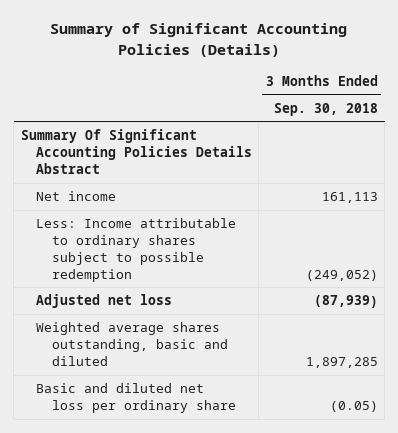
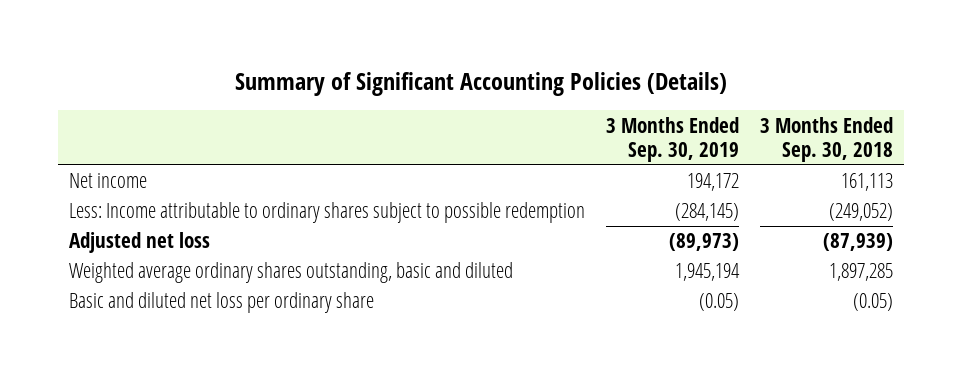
- | 3 Months Ended Sep. 30, 2018
+ | 3 Months Ended Sep. 30, 2019 | 3 Months Ended Sep. 30, 2018
- Summary Of Significant Accounting Policies Details Abstract
- Weighted average shares outstanding, basic and diluted | 1,897,285
+ Weighted average ordinary shares outstanding, basic and diluted | 1,945,194 | 1,897,285

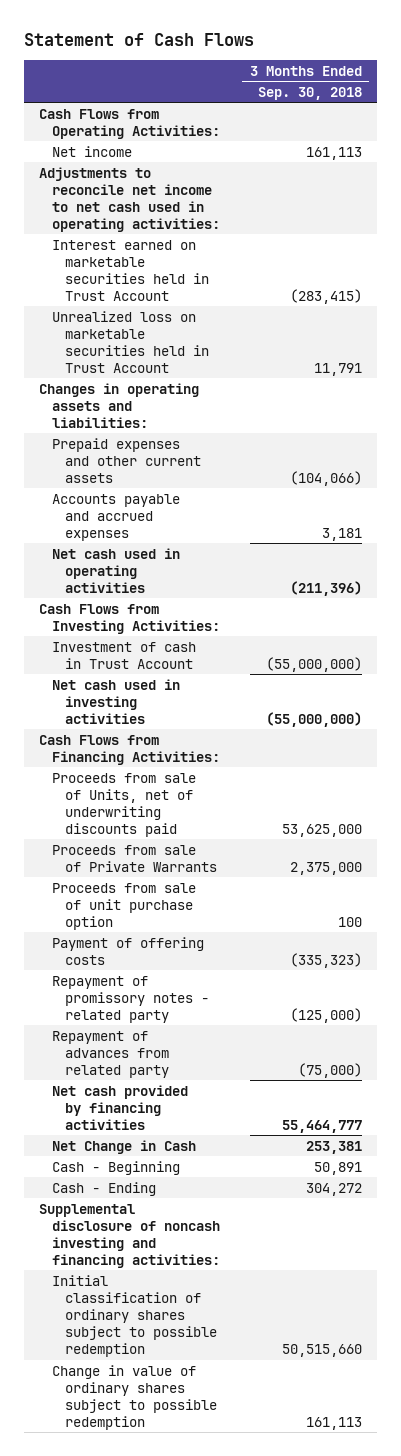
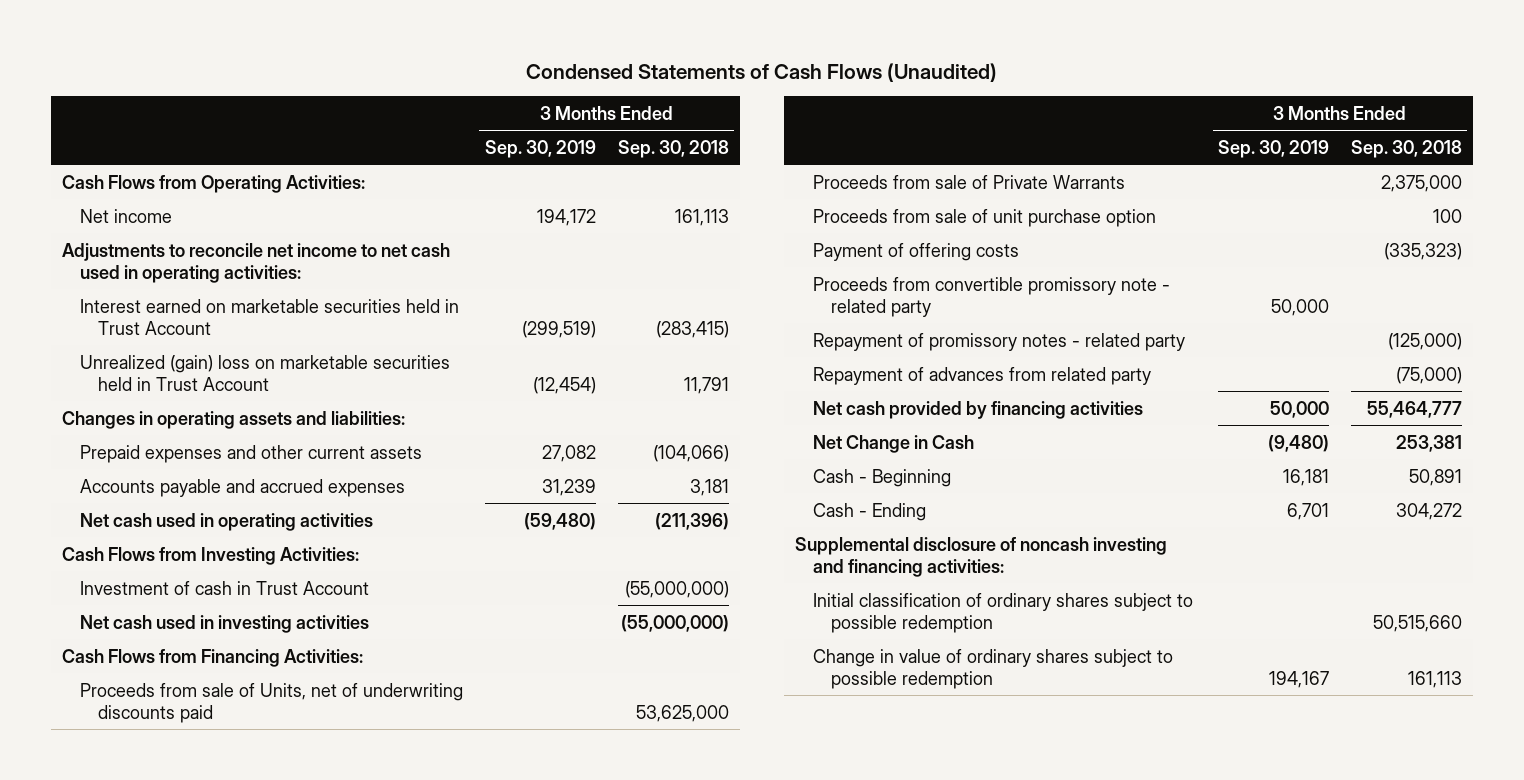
- Statement of Cash Flows
+ Condensed Statements of Cash Flows (Unaudited)
- | 3 Months Ended Sep. 30, 2018
+ | 3 Months Ended Sep. 30, 2019 | 3 Months Ended Sep. 30, 2018
- Unrealized loss on marketable securities held in Trust Account | 11,791
+ Unrealized (gain) loss on marketable securities held in Trust Account | (12,454) | 11,791
+ Proceeds from convertible promissory note - related party | 50,000 |

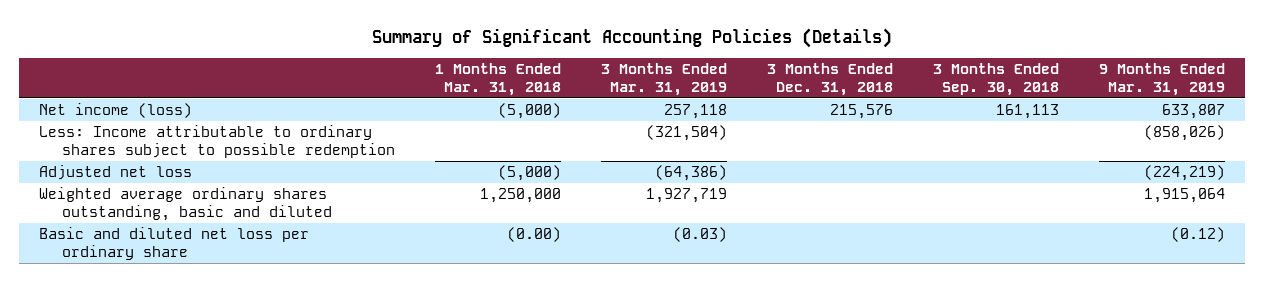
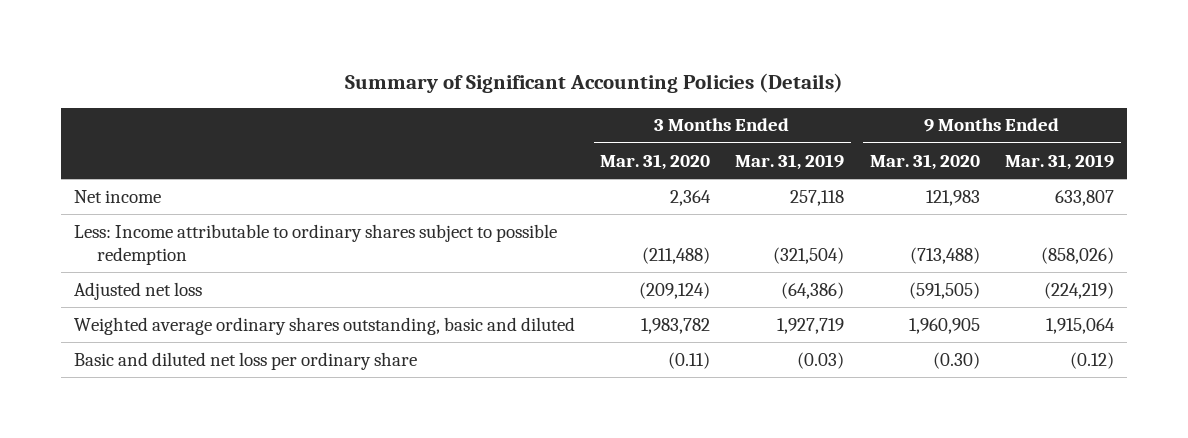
- | 1 Months Ended Mar. 31, 2018 | 3 Months Ended Mar. 31, 2019 | 3 Months Ended Dec. 31, 2018 | 3 Months Ended Sep. 30, 2018 | 9 Months Ended Mar. 31, 2019
+ | 3 Months Ended Mar. 31, 2020 | 3 Months Ended Mar. 31, 2019 | 9 Months Ended Mar. 31, 2020 | 9 Months Ended Mar. 31, 2019
- Net income (loss) | (5,000) | 257,118 | 215,576 | 161,113 | 633,807
+ Net income | 2,364 | 257,118 | 121,983 | 633,807

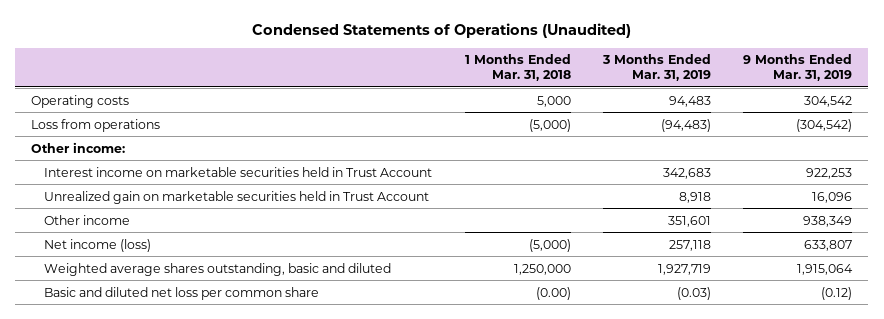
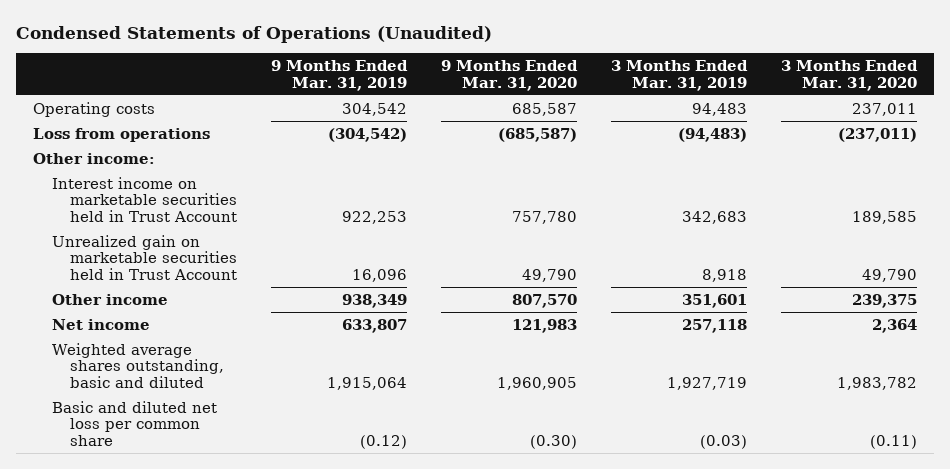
- | 1 Months Ended Mar. 31, 2018 | 3 Months Ended Mar. 31, 2019 | 9 Months Ended Mar. 31, 2019
+ | 9 Months Ended Mar. 31, 2019 | 9 Months Ended Mar. 31, 2020 | 3 Months Ended Mar. 31, 2019 | 3 Months Ended Mar. 31, 2020
- Net income (loss) | (5,000) | 257,118 | 633,807
+ Net income | 633,807 | 121,983 | 257,118 | 2,364

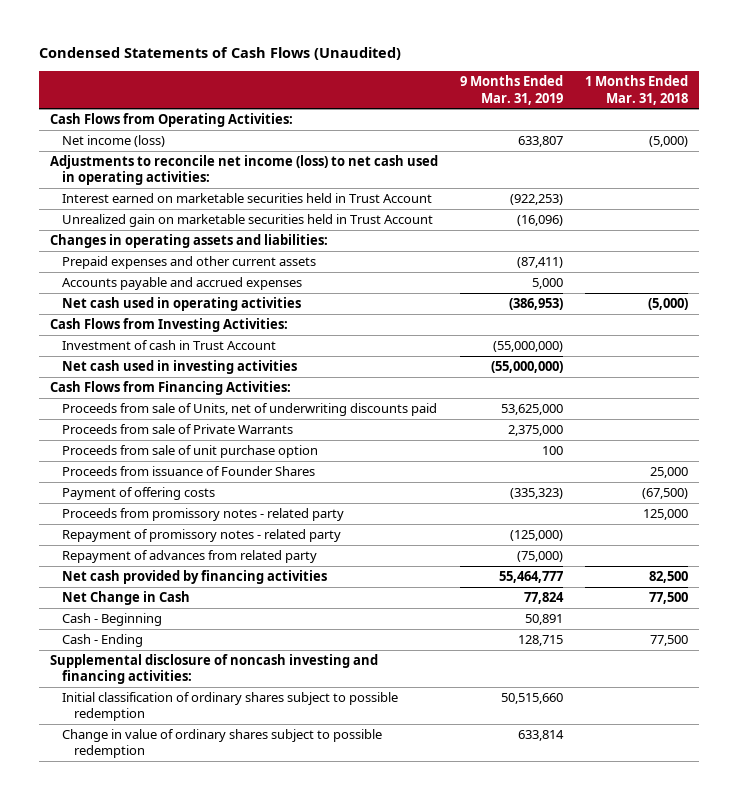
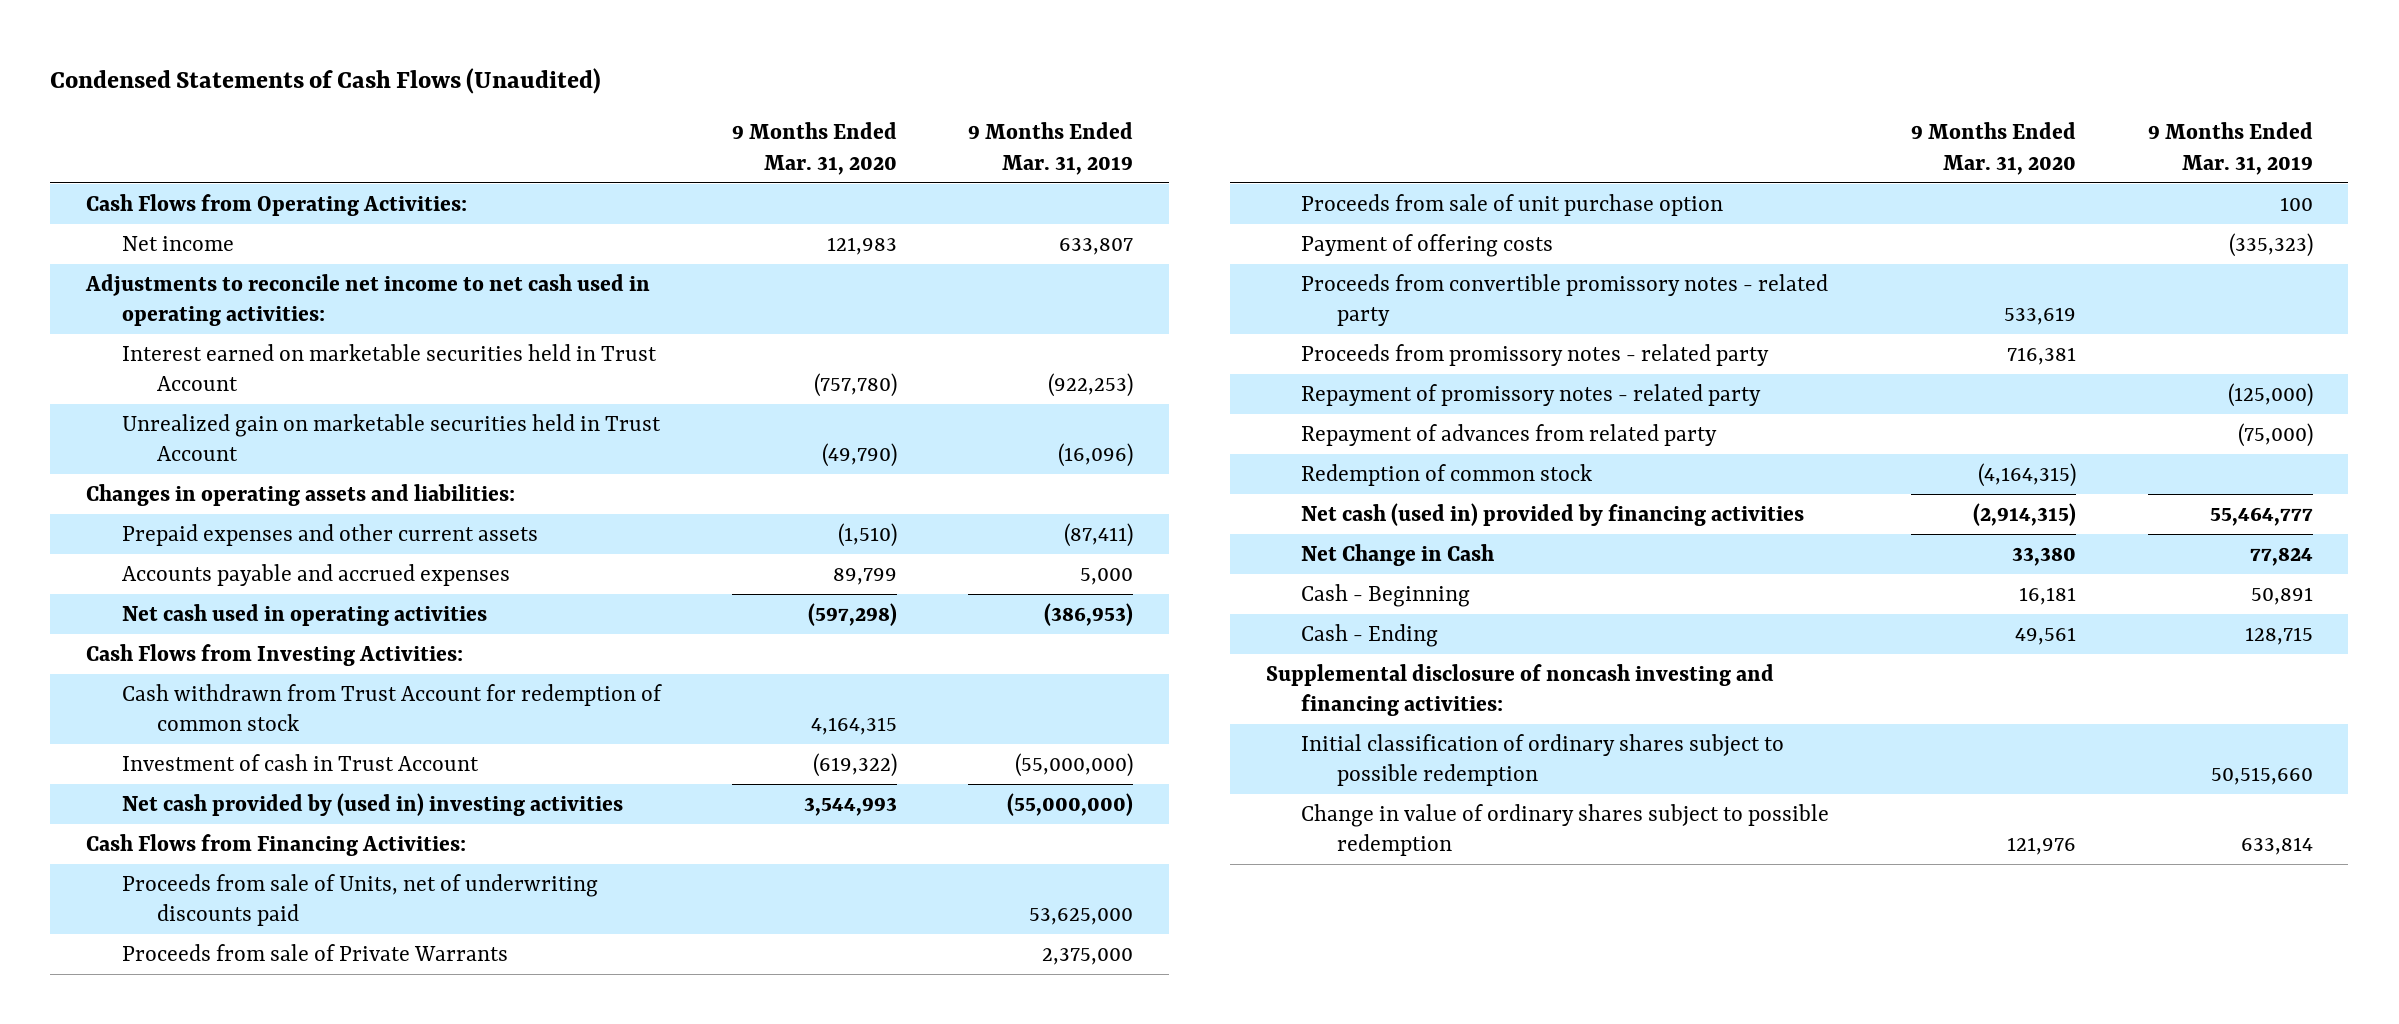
- | 9 Months Ended Mar. 31, 2019 | 1 Months Ended Mar. 31, 2018
+ | 9 Months Ended Mar. 31, 2020 | 9 Months Ended Mar. 31, 2019
- Net income (loss) | 633,807 | (5,000)
- Adjustments to reconcile net income (loss) to net cash used in operating activities:
+ Net income | 121,983 | 633,807
+ Adjustments to reconcile net income to net cash used in operating activities:
+ Cash withdrawn from Trust Account for redemption of common stock | 4,164,315 |
- Net cash used in investing activities | (55,000,000) |
+ Net cash provided by (used in) investing activities | 3,544,993 | (55,000,000)
- Proceeds from issuance of Founder Shares | | 25,000
+ Proceeds from convertible promissory notes - related party | 533,619 |
- Net cash provided by financing activities | 55,464,777 | 82,500
+ Redemption of common stock | (4,164,315) |
+ Net cash (used in) provided by financing activities | (2,914,315) | 55,464,777

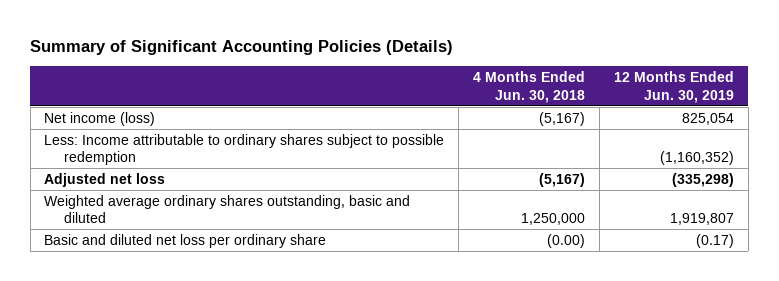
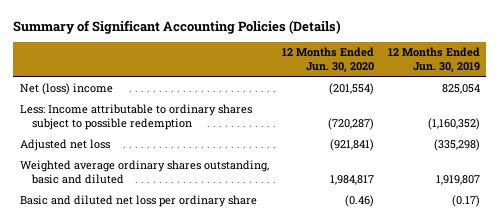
- | 4 Months Ended Jun. 30, 2018 | 12 Months Ended Jun. 30, 2019
+ | 12 Months Ended Jun. 30, 2020 | 12 Months Ended Jun. 30, 2019
- Net income (loss) | (5,167) | 825,054
+ Net (loss) income | (201,554) | 825,054

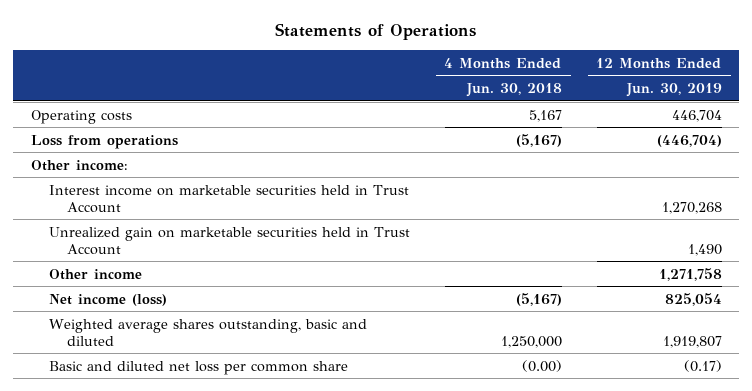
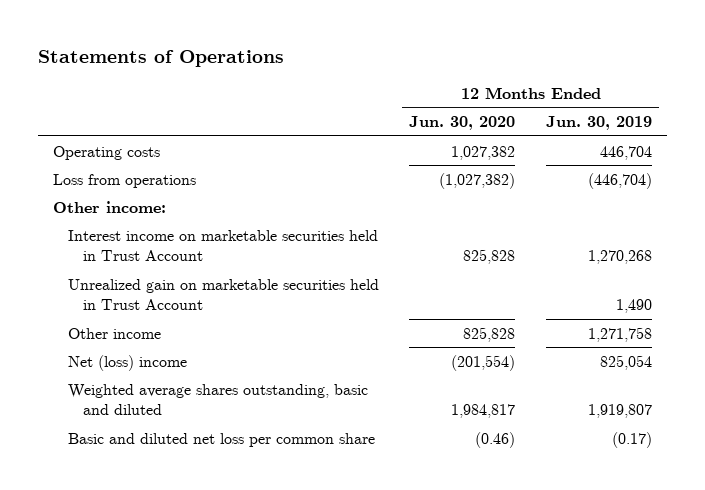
- | 4 Months Ended Jun. 30, 2018 | 12 Months Ended Jun. 30, 2019
+ | 12 Months Ended Jun. 30, 2020 | 12 Months Ended Jun. 30, 2019
- Net income (loss) | (5,167) | 825,054
+ Net (loss) income | (201,554) | 825,054

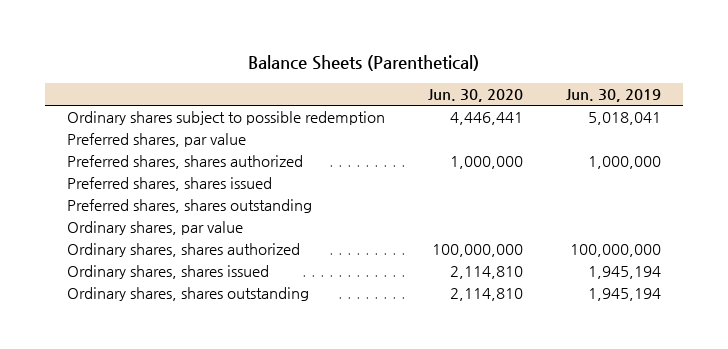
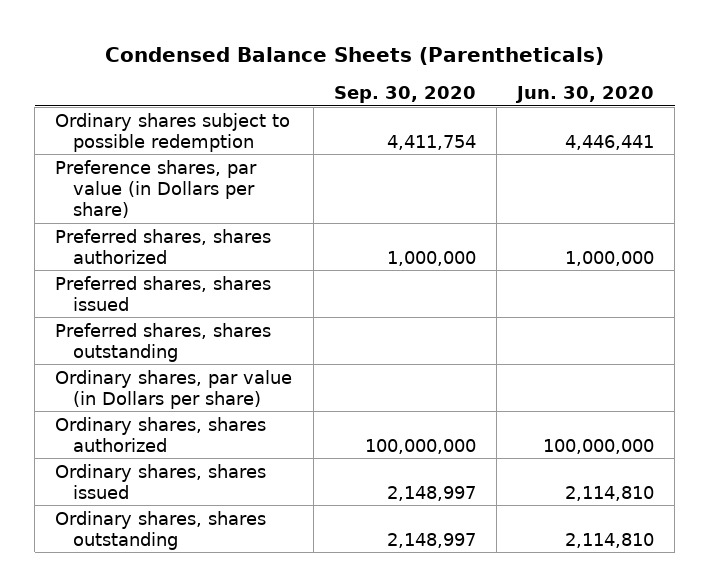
- Balance Sheets (Parenthetical)
+ Condensed Balance Sheets (Parentheticals)
- | Jun. 30, 2020 | Jun. 30, 2019
+ | Sep. 30, 2020 | Jun. 30, 2020
- Preferred shares, par value
+ Preference shares, par value (in Dollars per share)
- Ordinary shares, par value
+ Ordinary shares, par value (in Dollars per share)

